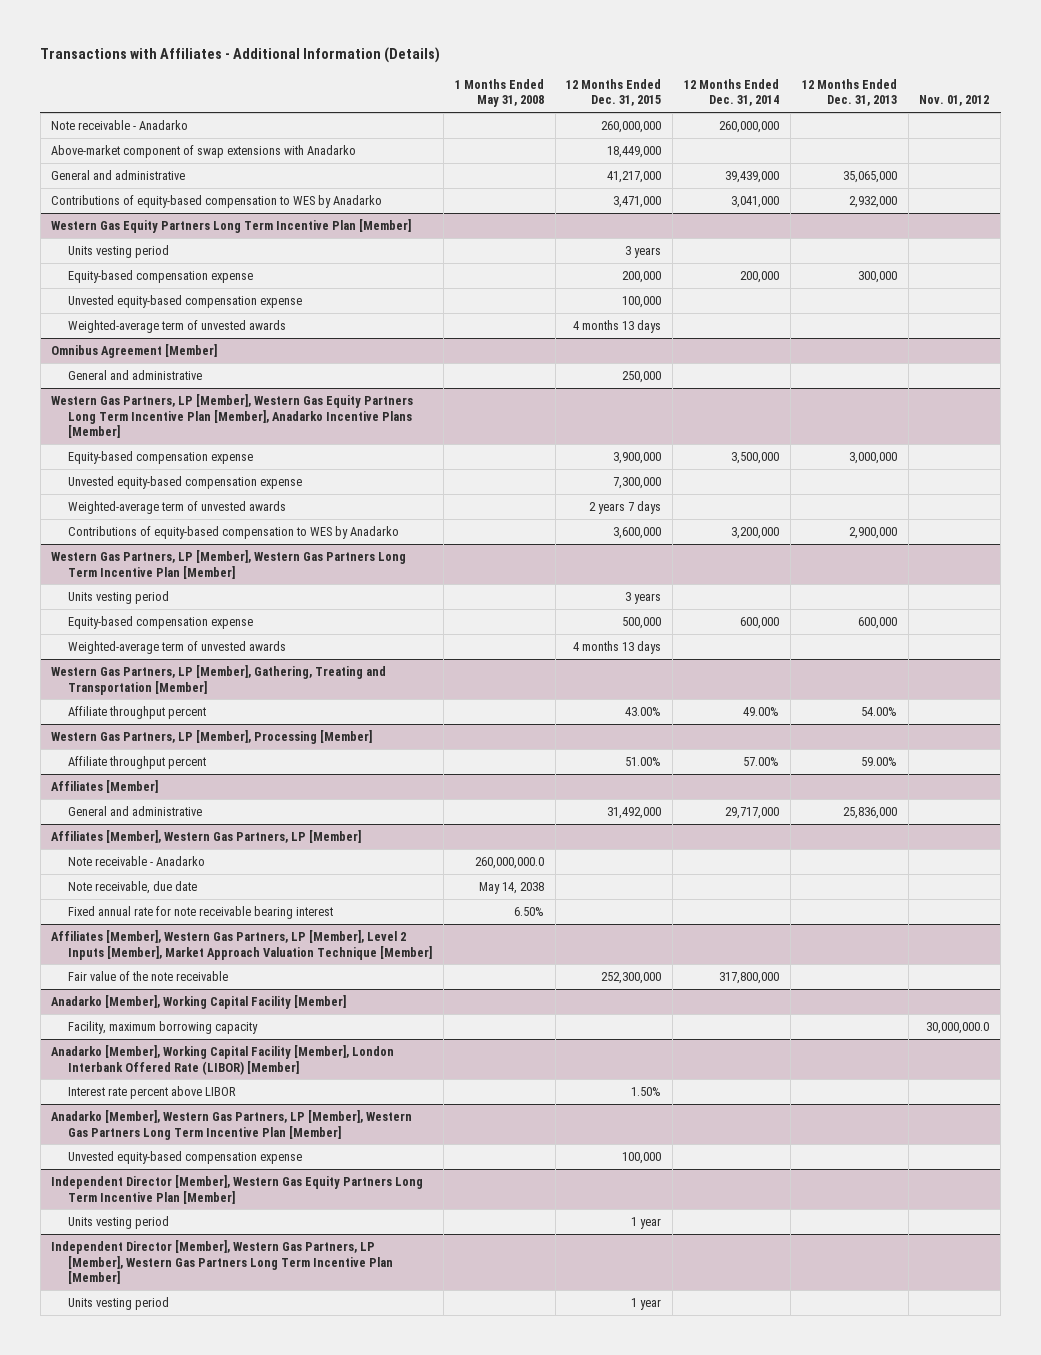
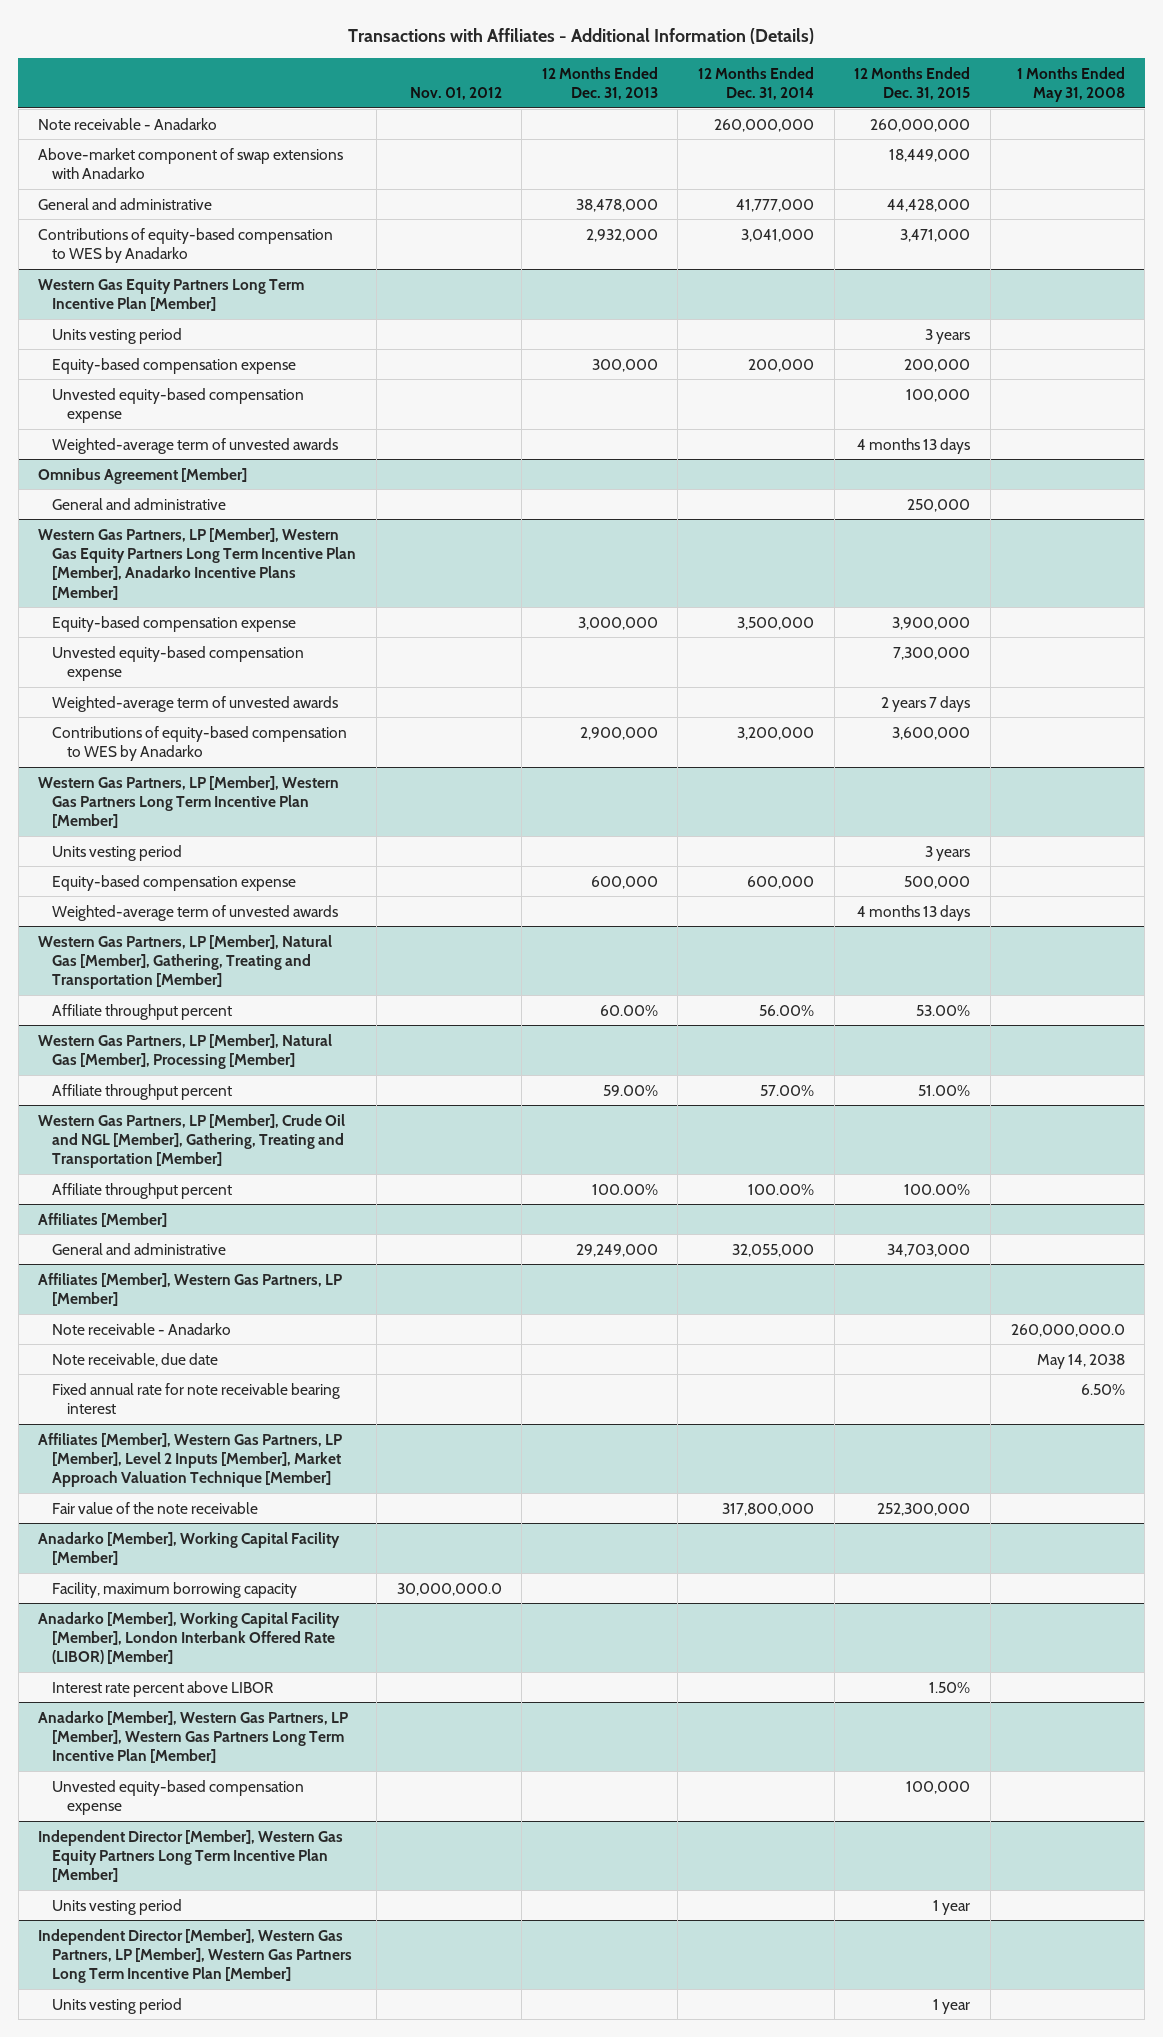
- | 1 Months Ended May 31, 2008 | 12 Months Ended Dec. 31, 2015 | 12 Months Ended Dec. 31, 2014 | 12 Months Ended Dec. 31, 2013 | Nov. 01, 2012
+ | Nov. 01, 2012 | 12 Months Ended Dec. 31, 2013 | 12 Months Ended Dec. 31, 2014 | 12 Months Ended Dec. 31, 2015 | 1 Months Ended May 31, 2008
- General and administrative | | 41,217,000 | 39,439,000 | 35,065,000 |
+ General and administrative | | 38,478,000 | 41,777,000 | 44,428,000 |
- Western Gas Partners, LP [Member], Gathering, Treating and Transportation [Member]
- Affiliate throughput percent | | 43.00% | 49.00% | 54.00% |
- Western Gas Partners, LP [Member], Processing [Member]
+ Western Gas Partners, LP [Member], Natural Gas [Member], Gathering, Treating and Transportation [Member]
+ Affiliate throughput percent | | 60.00% | 56.00% | 53.00% |
+ Western Gas Partners, LP [Member], Natural Gas [Member], Processing [Member]
+ Western Gas Partners, LP [Member], Crude Oil and NGL [Member], Gathering, Treating and Transportation [Member]
+ Affiliate throughput percent | | 100.00% | 100.00% | 100.00% |
@ Affiliates [Member]
- General and administrative | | 31,492,000 | 29,717,000 | 25,836,000 |
+ General and administrative | | 29,249,000 | 32,055,000 | 34,703,000 |

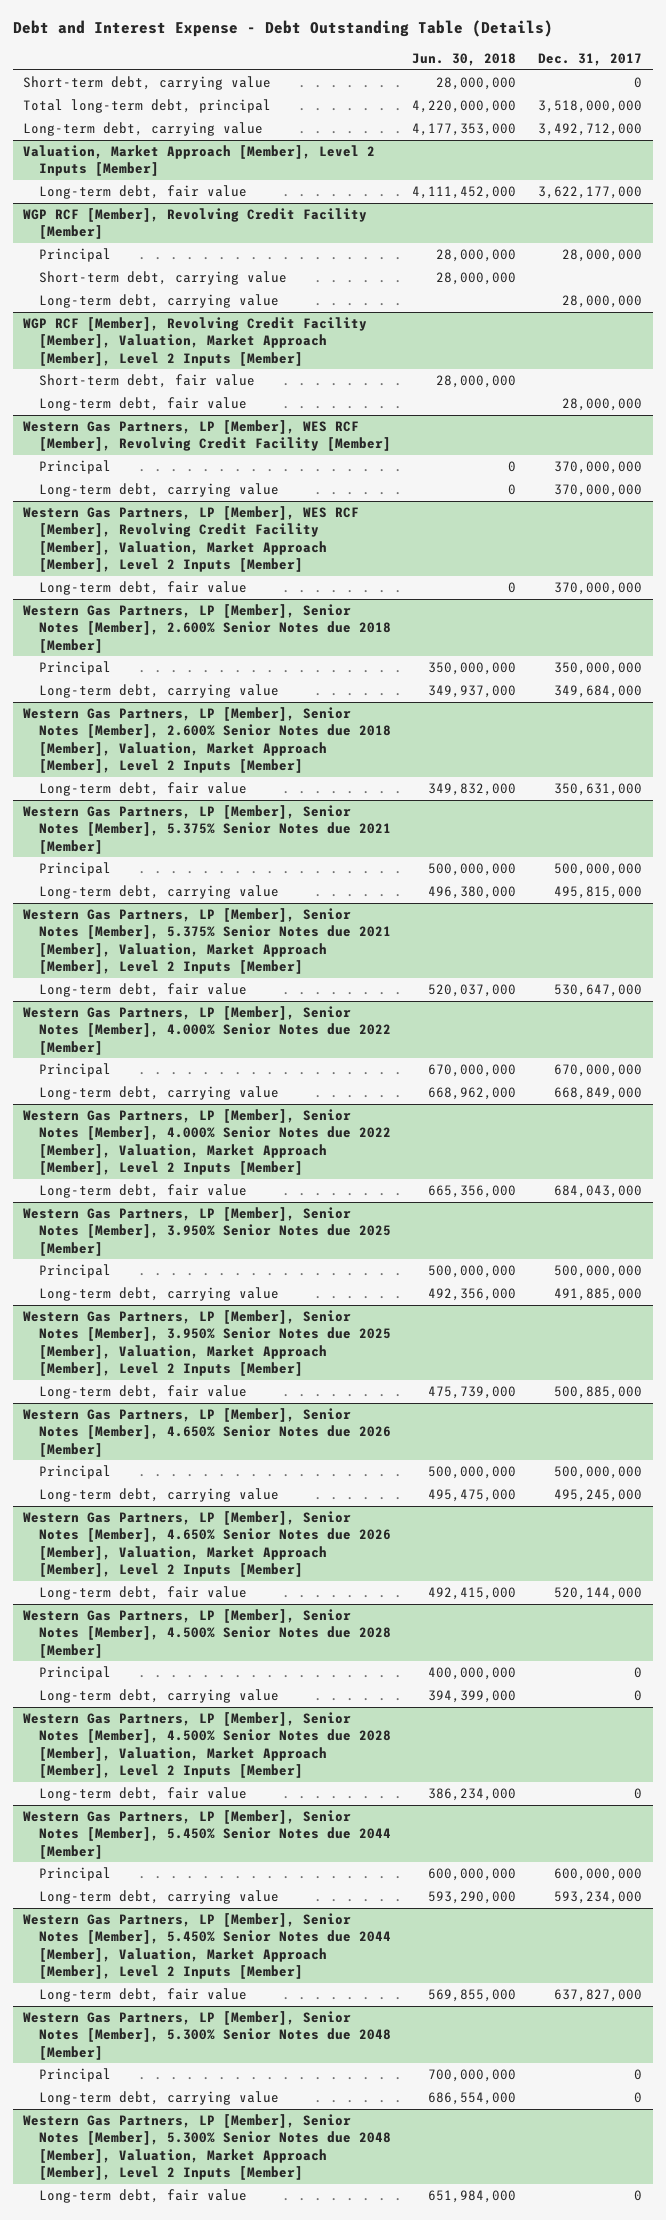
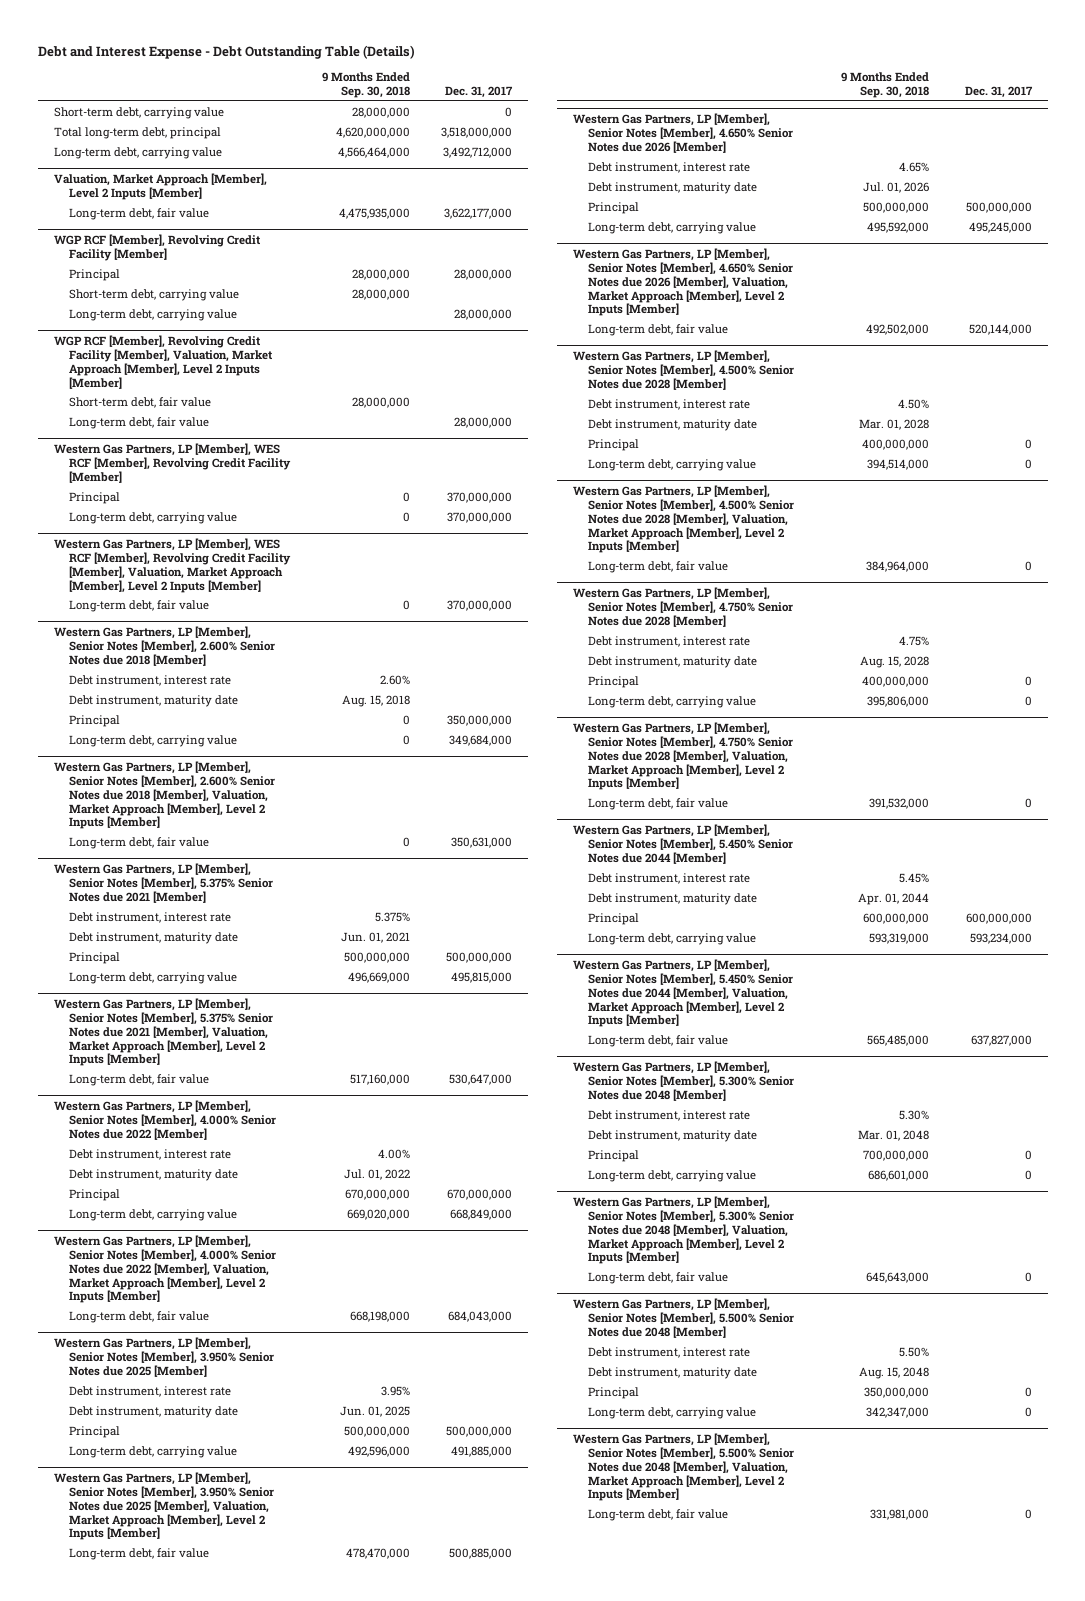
- | Jun. 30, 2018 | Dec. 31, 2017
+ | 9 Months Ended Sep. 30, 2018 | Dec. 31, 2017
@ Western Gas Partners, LP [Member], Senior Notes [Member], 2.600% Senior Notes due 2018 [Member]
+ Debt instrument, interest rate | 2.60% |
+ Debt instrument, maturity date | Aug. 15, 2018 |
@ Western Gas Partners, LP [Member], Senior Notes [Member], 5.375% Senior Notes due 2021 [Member]
+ Debt instrument, interest rate | 5.375% |
+ Debt instrument, maturity date | Jun. 01, 2021 |
@ Western Gas Partners, LP [Member], Senior Notes [Member], 4.000% Senior Notes due 2022 [Member]
+ Debt instrument, interest rate | 4.00% |
+ Debt instrument, maturity date | Jul. 01, 2022 |
@ Western Gas Partners, LP [Member], Senior Notes [Member], 3.950% Senior Notes due 2025 [Member]
+ Debt instrument, interest rate | 3.95% |
+ Debt instrument, maturity date | Jun. 01, 2025 |
@ Western Gas Partners, LP [Member], Senior Notes [Member], 4.650% Senior Notes due 2026 [Member]
+ Debt instrument, interest rate | 4.65% |
+ Debt instrument, maturity date | Jul. 01, 2026 |
@ Western Gas Partners, LP [Member], Senior Notes [Member], 4.500% Senior Notes due 2028 [Member]
+ Debt instrument, interest rate | 4.50% |
+ Debt instrument, maturity date | Mar. 01, 2028 |
+ Western Gas Partners, LP [Member], Senior Notes [Member], 4.750% Senior Notes due 2028 [Member]
+ Debt instrument, interest rate | 4.75% |
+ Debt instrument, maturity date | Aug. 15, 2028 |
+ Principal | 400,000,000 | 0
+ Long-term debt, carrying value | 395,806,000 | 0
+ Western Gas Partners, LP [Member], Senior Notes [Member], 4.750% Senior Notes due 2028 [Member], Valuation, Market Approach [Member], Level 2 Inputs [Member]
+ Long-term debt, fair value | 391,532,000 | 0
@ Western Gas Partners, LP [Member], Senior Notes [Member], 5.450% Senior Notes due 2044 [Member]
+ Debt instrument, interest rate | 5.45% |
+ Debt instrument, maturity date | Apr. 01, 2044 |
@ Western Gas Partners, LP [Member], Senior Notes [Member], 5.300% Senior Notes due 2048 [Member]
+ Debt instrument, interest rate | 5.30% |
+ Debt instrument, maturity date | Mar. 01, 2048 |
+ Western Gas Partners, LP [Member], Senior Notes [Member], 5.500% Senior Notes due 2048 [Member]
+ Debt instrument, interest rate | 5.50% |
+ Debt instrument, maturity date | Aug. 15, 2048 |
+ Principal | 350,000,000 | 0
+ Long-term debt, carrying value | 342,347,000 | 0
+ Western Gas Partners, LP [Member], Senior Notes [Member], 5.500% Senior Notes due 2048 [Member], Valuation, Market Approach [Member], Level 2 Inputs [Member]
+ Long-term debt, fair value | 331,981,000 | 0

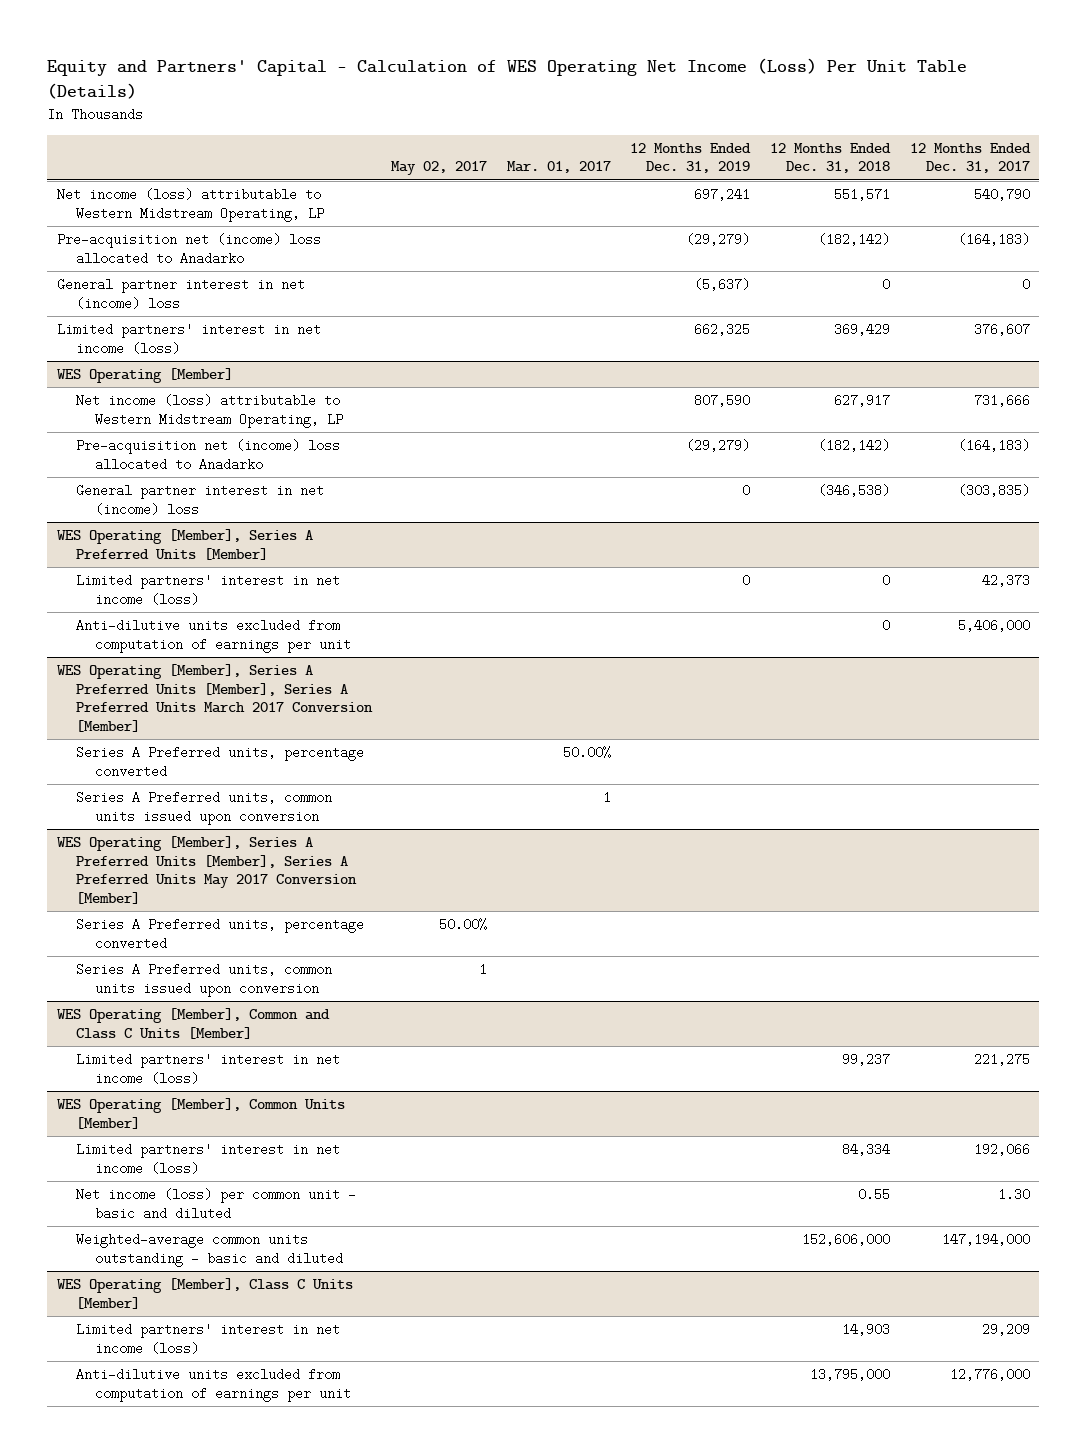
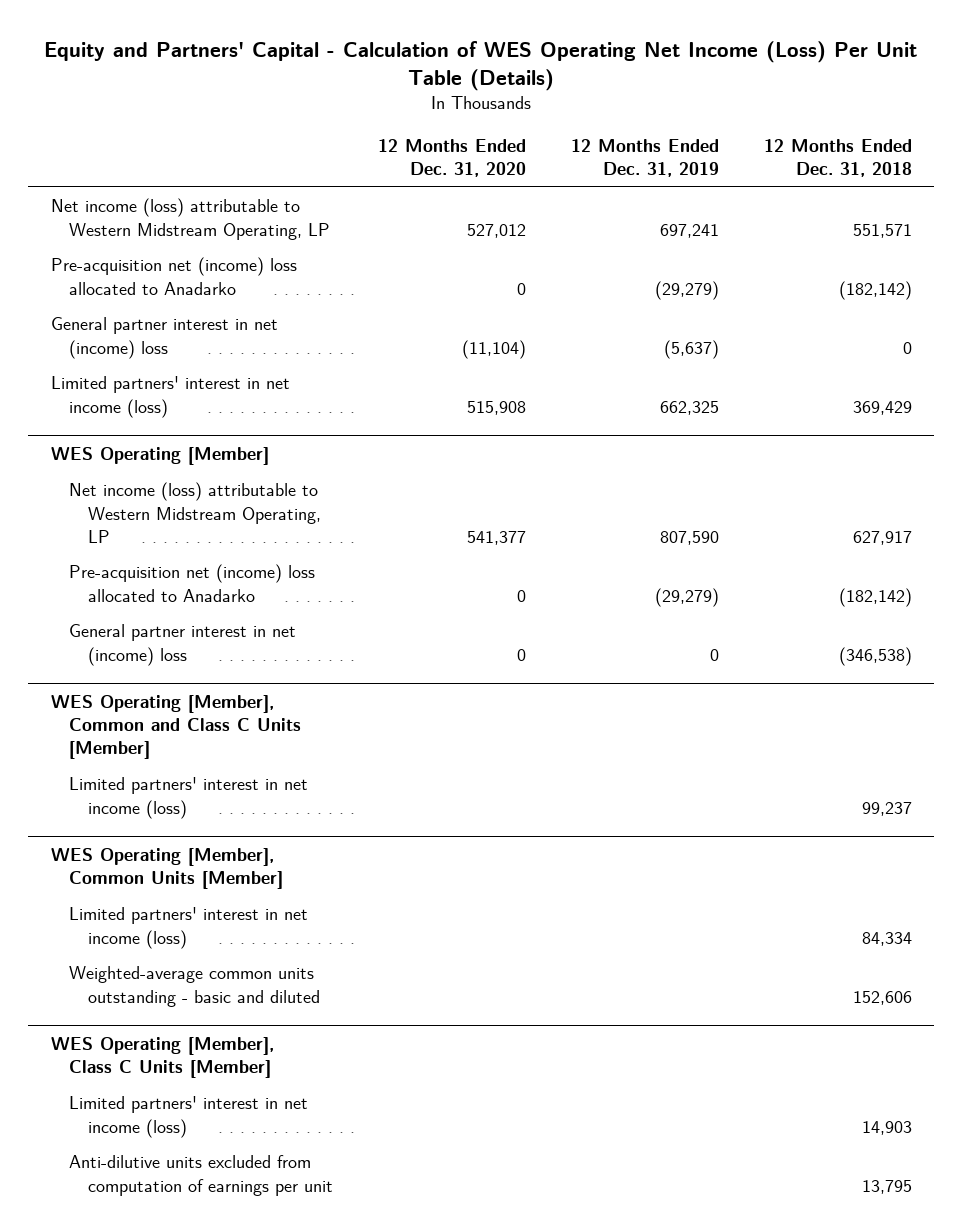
- | May 02, 2017 | Mar. 01, 2017 | 12 Months Ended Dec. 31, 2019 | 12 Months Ended Dec. 31, 2018 | 12 Months Ended Dec. 31, 2017
+ | 12 Months Ended Dec. 31, 2020 | 12 Months Ended Dec. 31, 2019 | 12 Months Ended Dec. 31, 2018
- WES Operating [Member], Series A Preferred Units [Member]
- Limited partners' interest in net income (loss) | | | 0 | 0 | 42,373
- Anti-dilutive units excluded from computation of earnings per unit | | | | 0 | 5,406,000
- WES Operating [Member], Series A Preferred Units [Member], Series A Preferred Units March 2017 Conversion [Member]
- Series A Preferred units, percentage converted | | 50.00% | | |
- Series A Preferred units, common units issued upon conversion | | 1 | | |
- WES Operating [Member], Series A Preferred Units [Member], Series A Preferred Units May 2017 Conversion [Member]
- Series A Preferred units, percentage converted | 50.00% | | | |
- Series A Preferred units, common units issued upon conversion | 1 | | | |
@ WES Operating [Member], Common Units [Member]
- Net income (loss) per common unit - basic and diluted | | | | 0.55 | 1.30
- Weighted-average common units outstanding - basic and diluted | | | | 152,606,000 | 147,194,000
+ Weighted-average common units outstanding - basic and diluted | | | 152,606
@ WES Operating [Member], Class C Units [Member]
- Anti-dilutive units excluded from computation of earnings per unit | | | | 13,795,000 | 12,776,000
+ Anti-dilutive units excluded from computation of earnings per unit | | | 13,795

